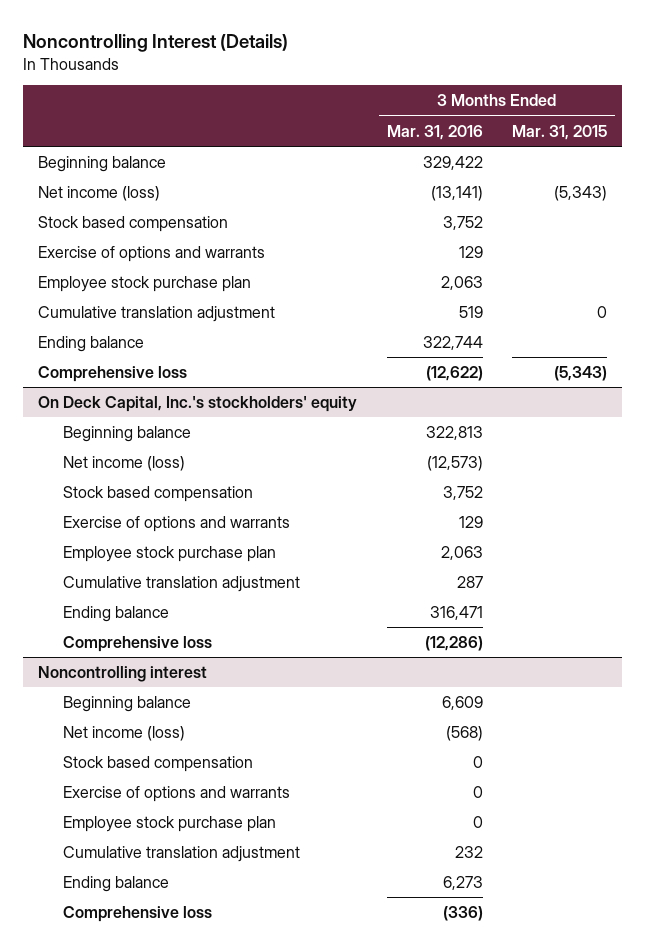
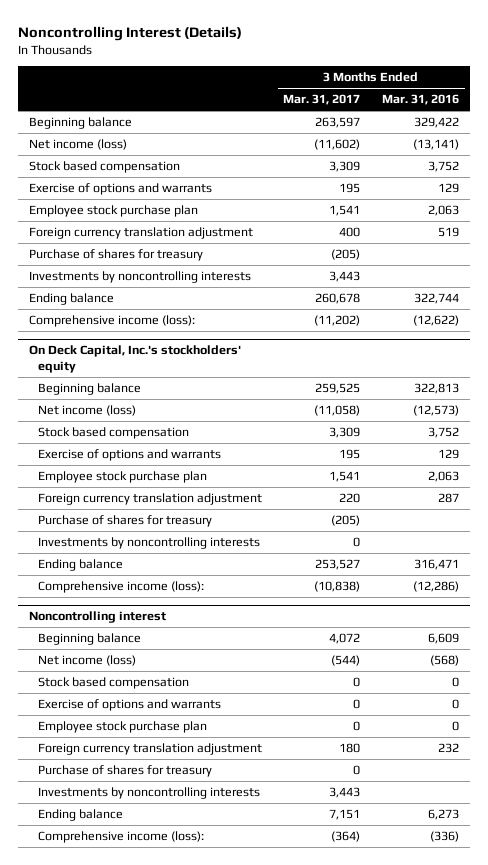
- | 3 Months Ended Mar. 31, 2016 | 3 Months Ended Mar. 31, 2015
+ | 3 Months Ended Mar. 31, 2017 | 3 Months Ended Mar. 31, 2016
- Cumulative translation adjustment | 519 | 0
+ Foreign currency translation adjustment | 400 | 519
+ Purchase of shares for treasury | (205) |
+ Investments by noncontrolling interests | 3,443 |
- Comprehensive loss | (12,622) | (5,343)
+ Comprehensive income (loss): | (11,202) | (12,622)
@ On Deck Capital, Inc.'s stockholders' equity
- Cumulative translation adjustment | 287 |
+ Foreign currency translation adjustment | 220 | 287
+ Purchase of shares for treasury | (205) |
+ Investments by noncontrolling interests | 0 |
- Comprehensive loss | (12,286) |
+ Comprehensive income (loss): | (10,838) | (12,286)
@ Noncontrolling interest
- Cumulative translation adjustment | 232 |
+ Foreign currency translation adjustment | 180 | 232
+ Purchase of shares for treasury | 0 |
+ Investments by noncontrolling interests | 3,443 |
- Comprehensive loss | (336) |
+ Comprehensive income (loss): | (364) | (336)

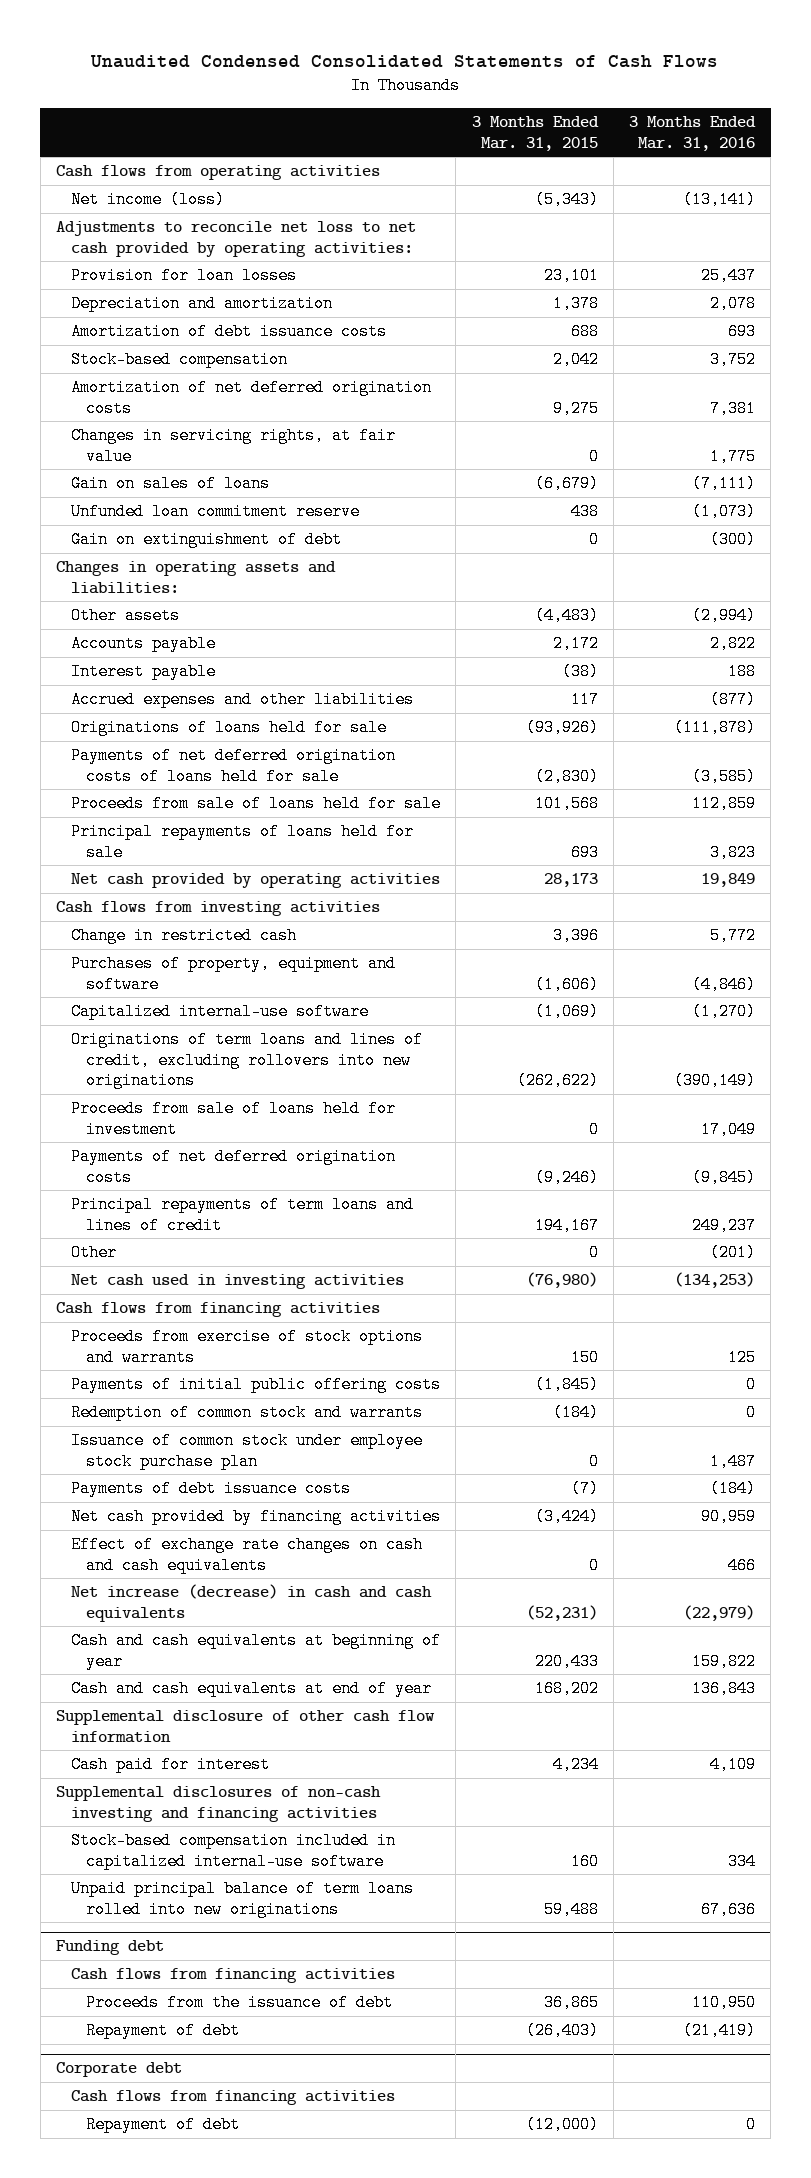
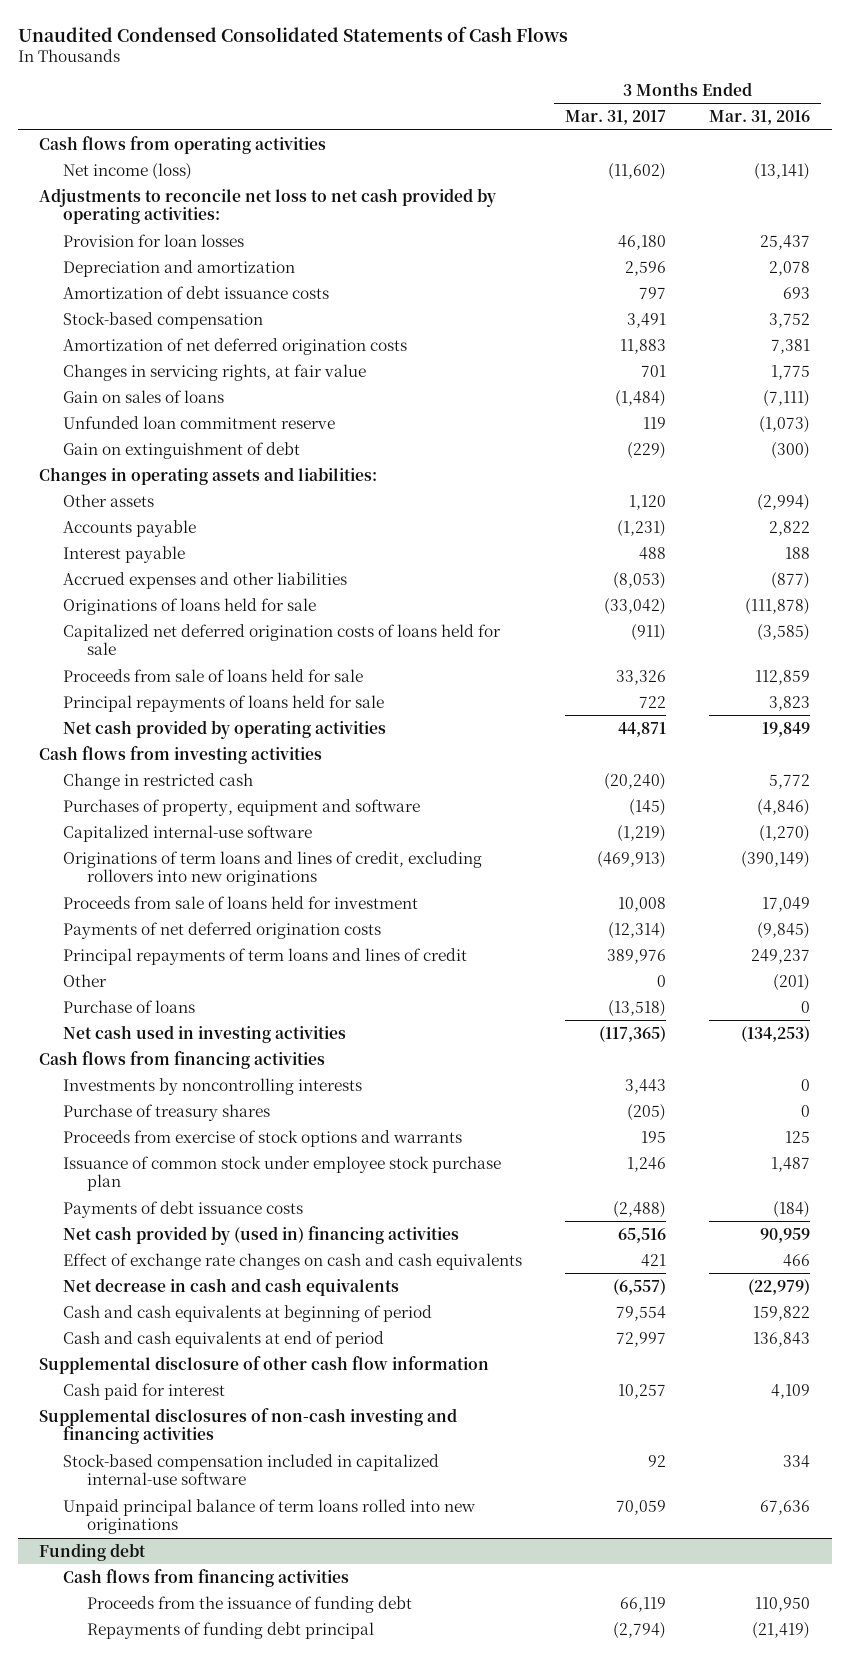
- | 3 Months Ended Mar. 31, 2015 | 3 Months Ended Mar. 31, 2016
+ | 3 Months Ended Mar. 31, 2017 | 3 Months Ended Mar. 31, 2016
- Payments of net deferred origination costs of loans held for sale | (2,830) | (3,585)
+ Capitalized net deferred origination costs of loans held for sale | (911) | (3,585)
+ Purchase of loans | (13,518) | 0
+ Investments by noncontrolling interests | 3,443 | 0
+ Purchase of treasury shares | (205) | 0
- Payments of initial public offering costs | (1,845) | 0
- Redemption of common stock and warrants | (184) | 0
- Net cash provided by financing activities | (3,424) | 90,959
+ Net cash provided by (used in) financing activities | 65,516 | 90,959
- Net increase (decrease) in cash and cash equivalents | (52,231) | (22,979)
- Cash and cash equivalents at beginning of year | 220,433 | 159,822
- Cash and cash equivalents at end of year | 168,202 | 136,843
+ Net decrease in cash and cash equivalents | (6,557) | (22,979)
+ Cash and cash equivalents at beginning of period | 79,554 | 159,822
+ Cash and cash equivalents at end of period | 72,997 | 136,843
@ Funding debt
- Proceeds from the issuance of debt | 36,865 | 110,950
- Repayment of debt | (26,403) | (21,419)
- Corporate debt
- Cash flows from financing activities
- Repayment of debt | (12,000) | 0
@ Funding debt
+ Proceeds from the issuance of funding debt | 66,119 | 110,950
+ Repayments of funding debt principal | (2,794) | (21,419)

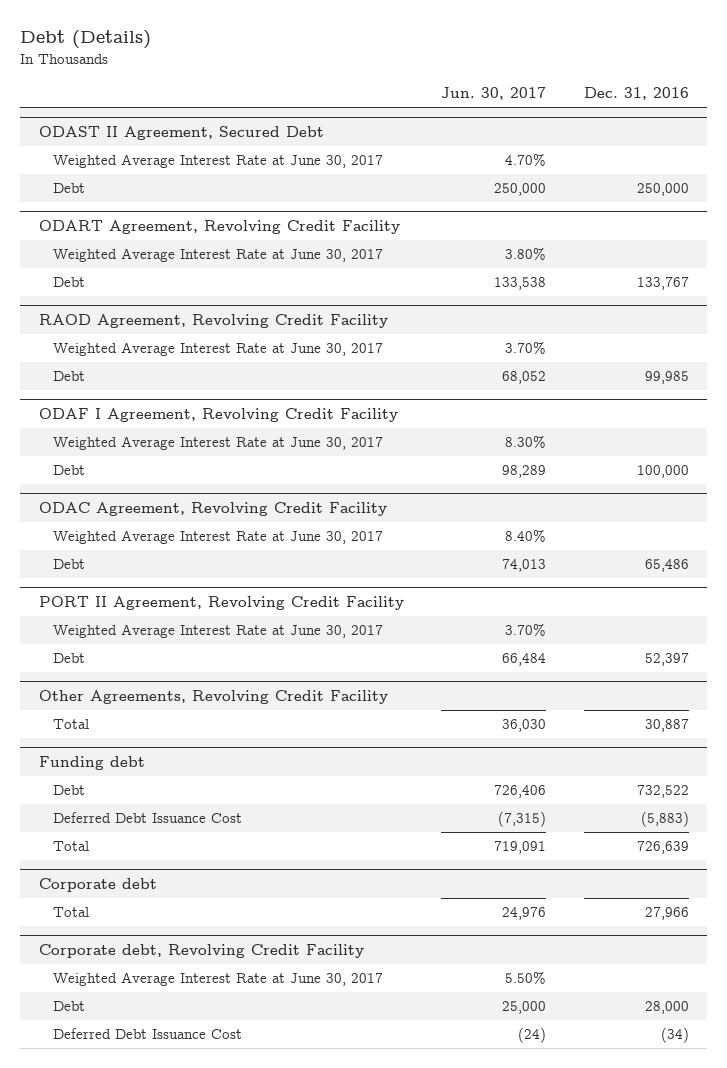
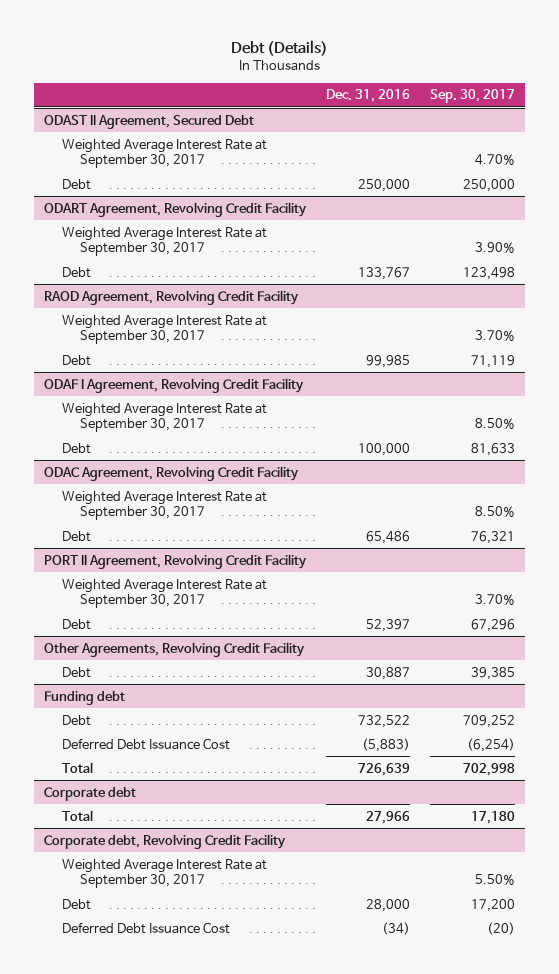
- | Jun. 30, 2017 | Dec. 31, 2016
+ | Dec. 31, 2016 | Sep. 30, 2017
@ ODAST II Agreement, Secured Debt
- Weighted Average Interest Rate at June 30, 2017 | 4.70% |
+ Weighted Average Interest Rate at September 30, 2017 | | 4.70%
@ ODART Agreement, Revolving Credit Facility
- Weighted Average Interest Rate at June 30, 2017 | 3.80% |
+ Weighted Average Interest Rate at September 30, 2017 | | 3.90%
@ RAOD Agreement, Revolving Credit Facility
- Weighted Average Interest Rate at June 30, 2017 | 3.70% |
+ Weighted Average Interest Rate at September 30, 2017 | | 3.70%
@ ODAF I Agreement, Revolving Credit Facility
- Weighted Average Interest Rate at June 30, 2017 | 8.30% |
+ Weighted Average Interest Rate at September 30, 2017 | | 8.50%
@ ODAC Agreement, Revolving Credit Facility
- Weighted Average Interest Rate at June 30, 2017 | 8.40% |
+ Weighted Average Interest Rate at September 30, 2017 | | 8.50%
@ PORT II Agreement, Revolving Credit Facility
- Weighted Average Interest Rate at June 30, 2017 | 3.70% |
+ Weighted Average Interest Rate at September 30, 2017 | | 3.70%
@ Other Agreements, Revolving Credit Facility
- Total | 36,030 | 30,887
+ Debt | 30,887 | 39,385
@ Corporate debt, Revolving Credit Facility
- Weighted Average Interest Rate at June 30, 2017 | 5.50% |
+ Weighted Average Interest Rate at September 30, 2017 | | 5.50%

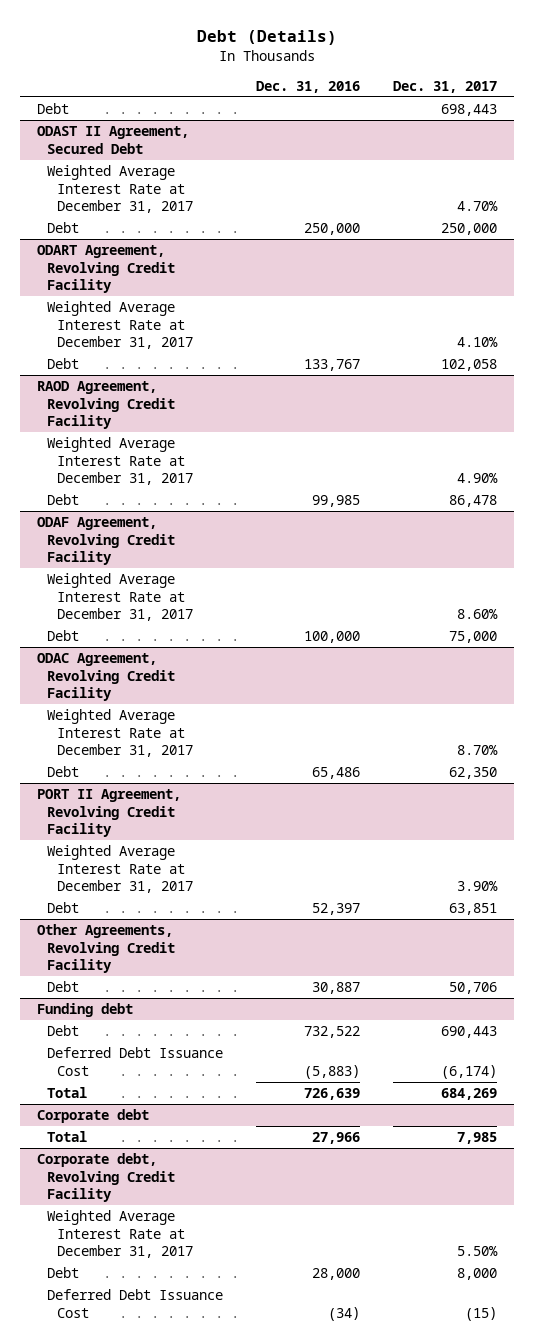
- | Dec. 31, 2016 | Sep. 30, 2017
+ | Dec. 31, 2016 | Dec. 31, 2017
+ Debt | | 698,443
@ ODAST II Agreement, Secured Debt
- Weighted Average Interest Rate at September 30, 2017 | | 4.70%
+ Weighted Average Interest Rate at December 31, 2017 | | 4.70%
@ ODART Agreement, Revolving Credit Facility
- Weighted Average Interest Rate at September 30, 2017 | | 3.90%
+ Weighted Average Interest Rate at December 31, 2017 | | 4.10%
@ RAOD Agreement, Revolving Credit Facility
- Weighted Average Interest Rate at September 30, 2017 | | 3.70%
+ Weighted Average Interest Rate at December 31, 2017 | | 4.90%
- ODAF I Agreement, Revolving Credit Facility
- Weighted Average Interest Rate at September 30, 2017 | | 8.50%
+ ODAF Agreement, Revolving Credit Facility
+ Weighted Average Interest Rate at December 31, 2017 | | 8.60%
@ ODAC Agreement, Revolving Credit Facility
- Weighted Average Interest Rate at September 30, 2017 | | 8.50%
+ Weighted Average Interest Rate at December 31, 2017 | | 8.70%
@ PORT II Agreement, Revolving Credit Facility
- Weighted Average Interest Rate at September 30, 2017 | | 3.70%
+ Weighted Average Interest Rate at December 31, 2017 | | 3.90%
@ Corporate debt, Revolving Credit Facility
- Weighted Average Interest Rate at September 30, 2017 | | 5.50%
+ Weighted Average Interest Rate at December 31, 2017 | | 5.50%

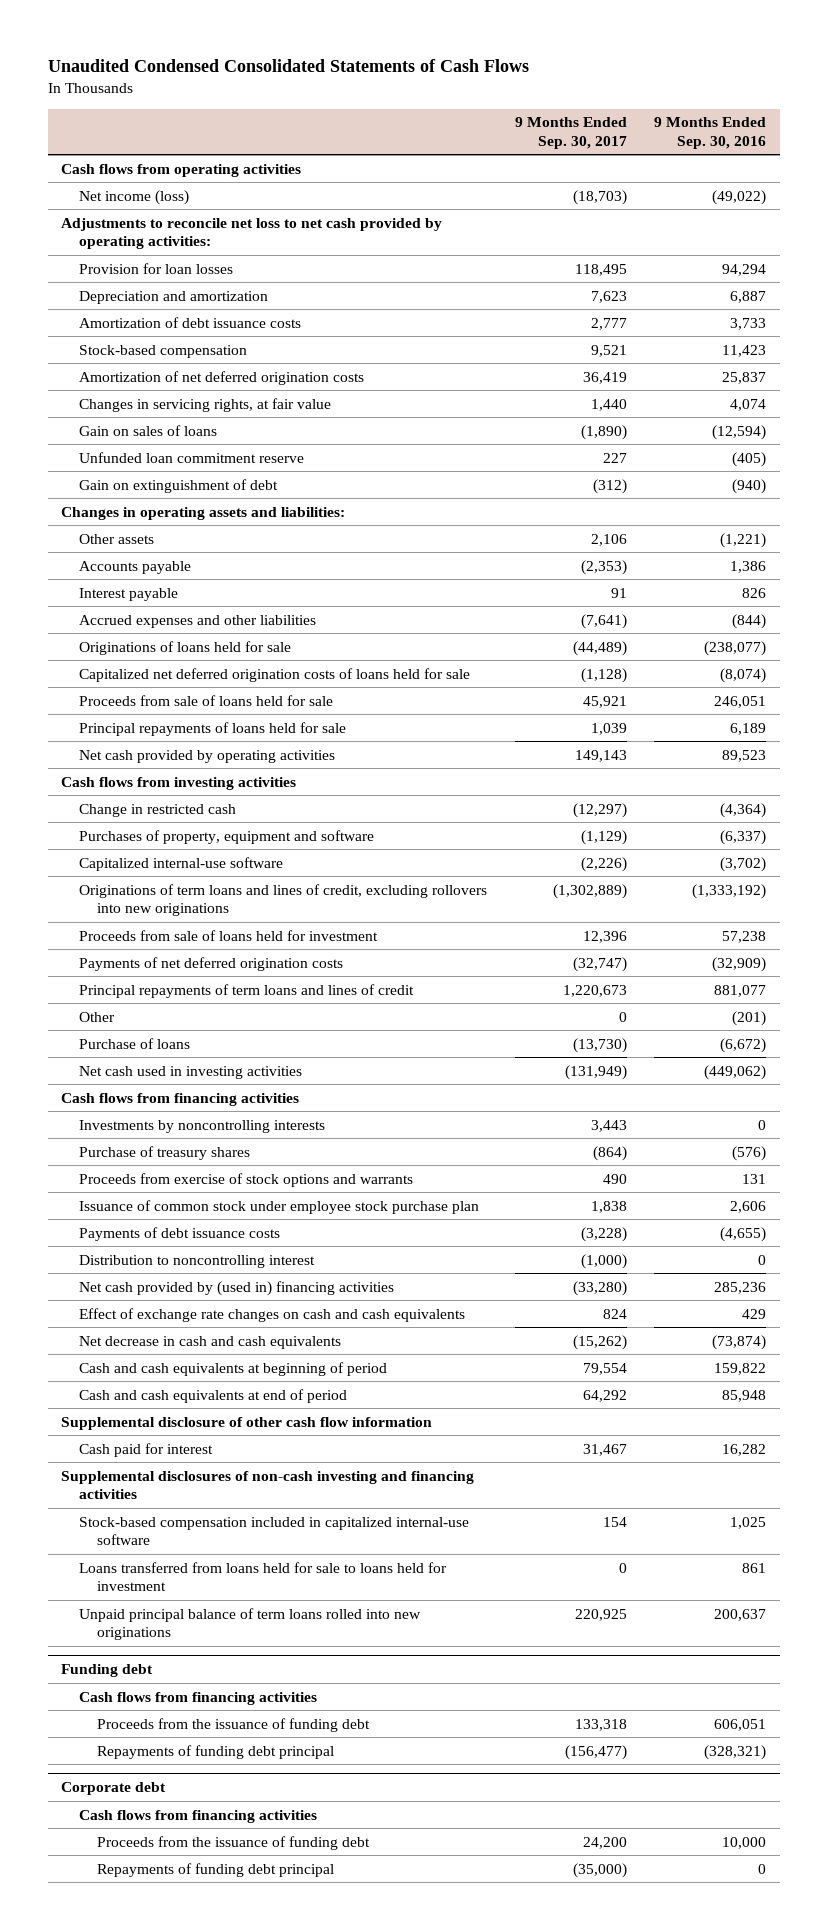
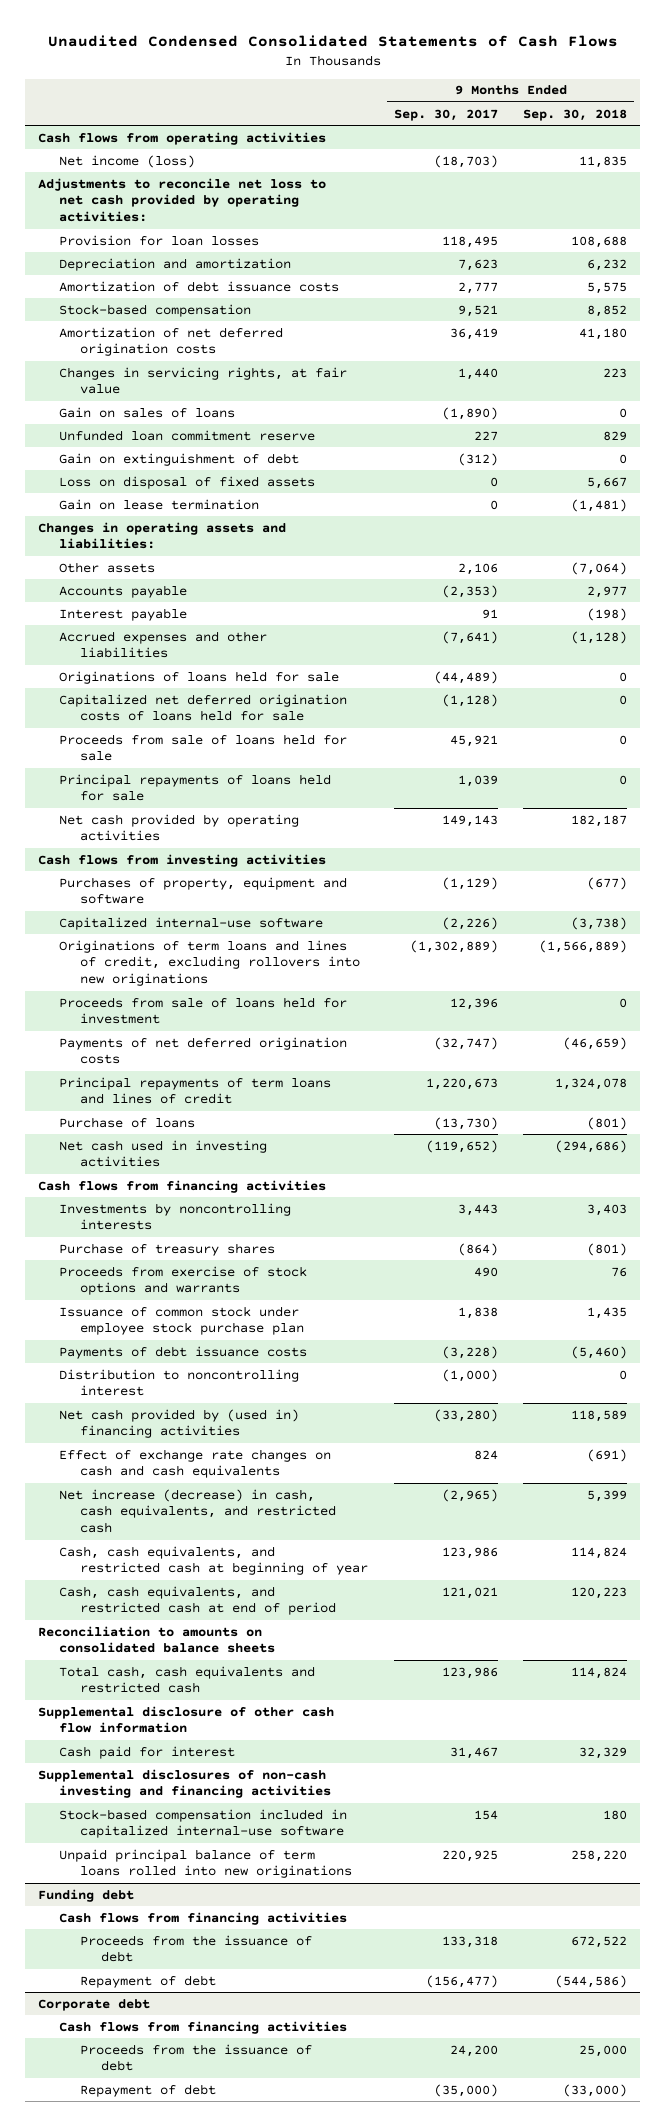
- | 9 Months Ended Sep. 30, 2017 | 9 Months Ended Sep. 30, 2016
+ | 9 Months Ended Sep. 30, 2017 | 9 Months Ended Sep. 30, 2018
+ Loss on disposal of fixed assets | 0 | 5,667
+ Gain on lease termination | 0 | (1,481)
- Change in restricted cash | (12,297) | (4,364)
- Other | 0 | (201)
- Net cash used in investing activities | (131,949) | (449,062)
+ Net cash used in investing activities | (119,652) | (294,686)
- Net decrease in cash and cash equivalents | (15,262) | (73,874)
- Cash and cash equivalents at beginning of period | 79,554 | 159,822
- Cash and cash equivalents at end of period | 64,292 | 85,948
+ Net increase (decrease) in cash, cash equivalents, and restricted cash | (2,965) | 5,399
+ Cash, cash equivalents, and restricted cash at beginning of year | 123,986 | 114,824
+ Cash, cash equivalents, and restricted cash at end of period | 121,021 | 120,223
+ Reconciliation to amounts on consolidated balance sheets
+ Total cash, cash equivalents and restricted cash | 123,986 | 114,824
- Loans transferred from loans held for sale to loans held for investment | 0 | 861
@ Funding debt
- Proceeds from the issuance of funding debt | 133,318 | 606,051
- Repayments of funding debt principal | (156,477) | (328,321)
+ Proceeds from the issuance of debt | 133,318 | 672,522
+ Repayment of debt | (156,477) | (544,586)
@ Corporate debt
- Proceeds from the issuance of funding debt | 24,200 | 10,000
- Repayments of funding debt principal | (35,000) | 0
+ Proceeds from the issuance of debt | 24,200 | 25,000
+ Repayment of debt | (35,000) | (33,000)

